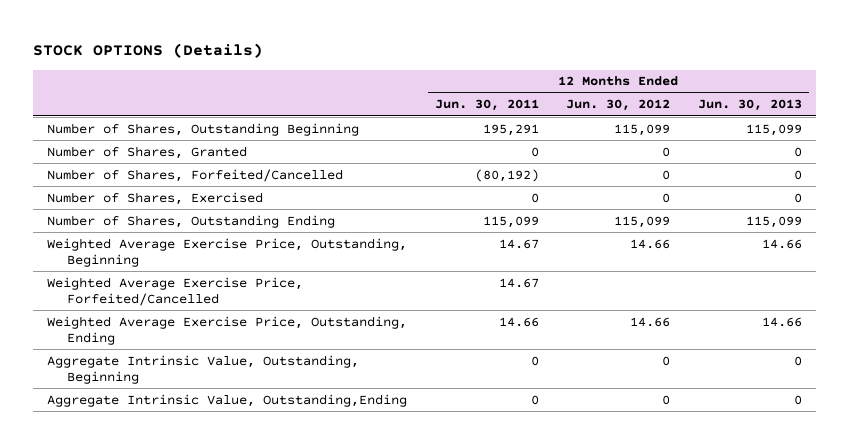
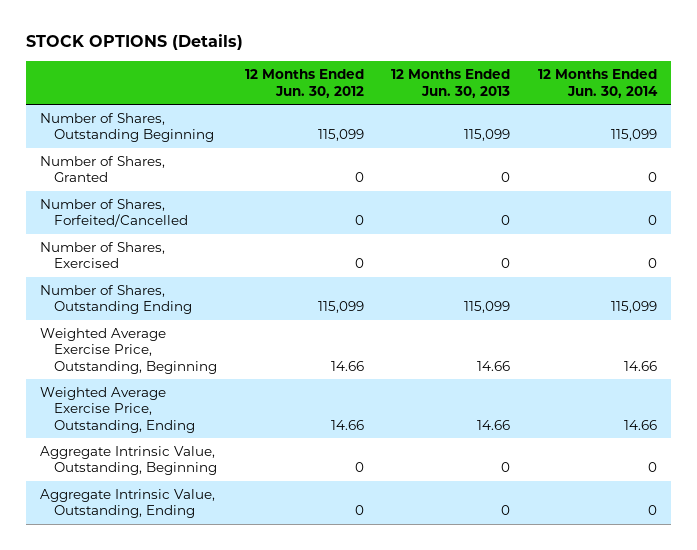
- | 12 Months Ended Jun. 30, 2011 | 12 Months Ended Jun. 30, 2012 | 12 Months Ended Jun. 30, 2013
+ | 12 Months Ended Jun. 30, 2012 | 12 Months Ended Jun. 30, 2013 | 12 Months Ended Jun. 30, 2014
- Weighted Average Exercise Price, Forfeited/Cancelled | 14.67 | |
- Aggregate Intrinsic Value, Outstanding,Ending | 0 | 0 | 0
+ Aggregate Intrinsic Value, Outstanding, Ending | 0 | 0 | 0

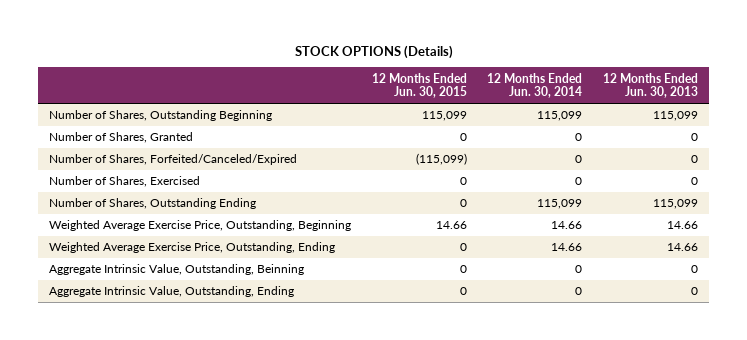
- | 12 Months Ended Jun. 30, 2012 | 12 Months Ended Jun. 30, 2013 | 12 Months Ended Jun. 30, 2014
+ | 12 Months Ended Jun. 30, 2015 | 12 Months Ended Jun. 30, 2014 | 12 Months Ended Jun. 30, 2013
- Number of Shares, Forfeited/Cancelled | 0 | 0 | 0
+ Number of Shares, Forfeited/Canceled/Expired | (115,099) | 0 | 0
- Aggregate Intrinsic Value, Outstanding, Beginning | 0 | 0 | 0
+ Aggregate Intrinsic Value, Outstanding, Beinning | 0 | 0 | 0

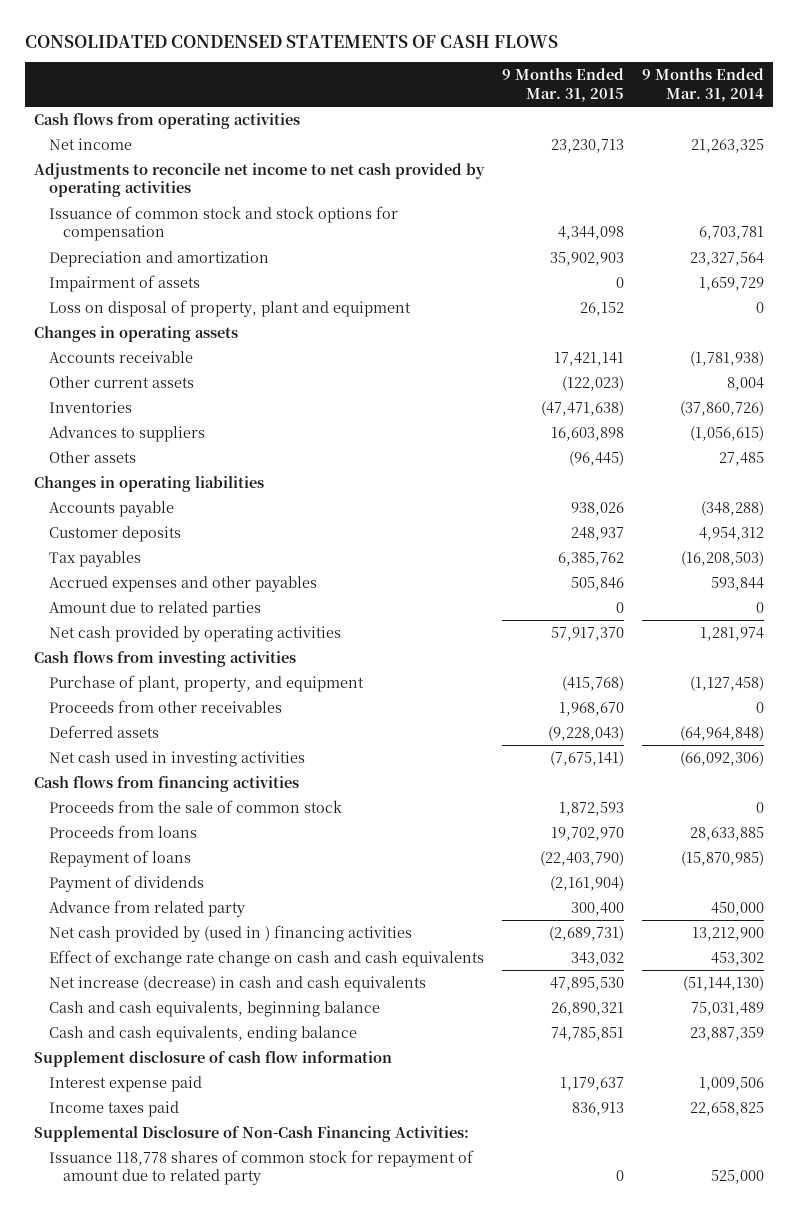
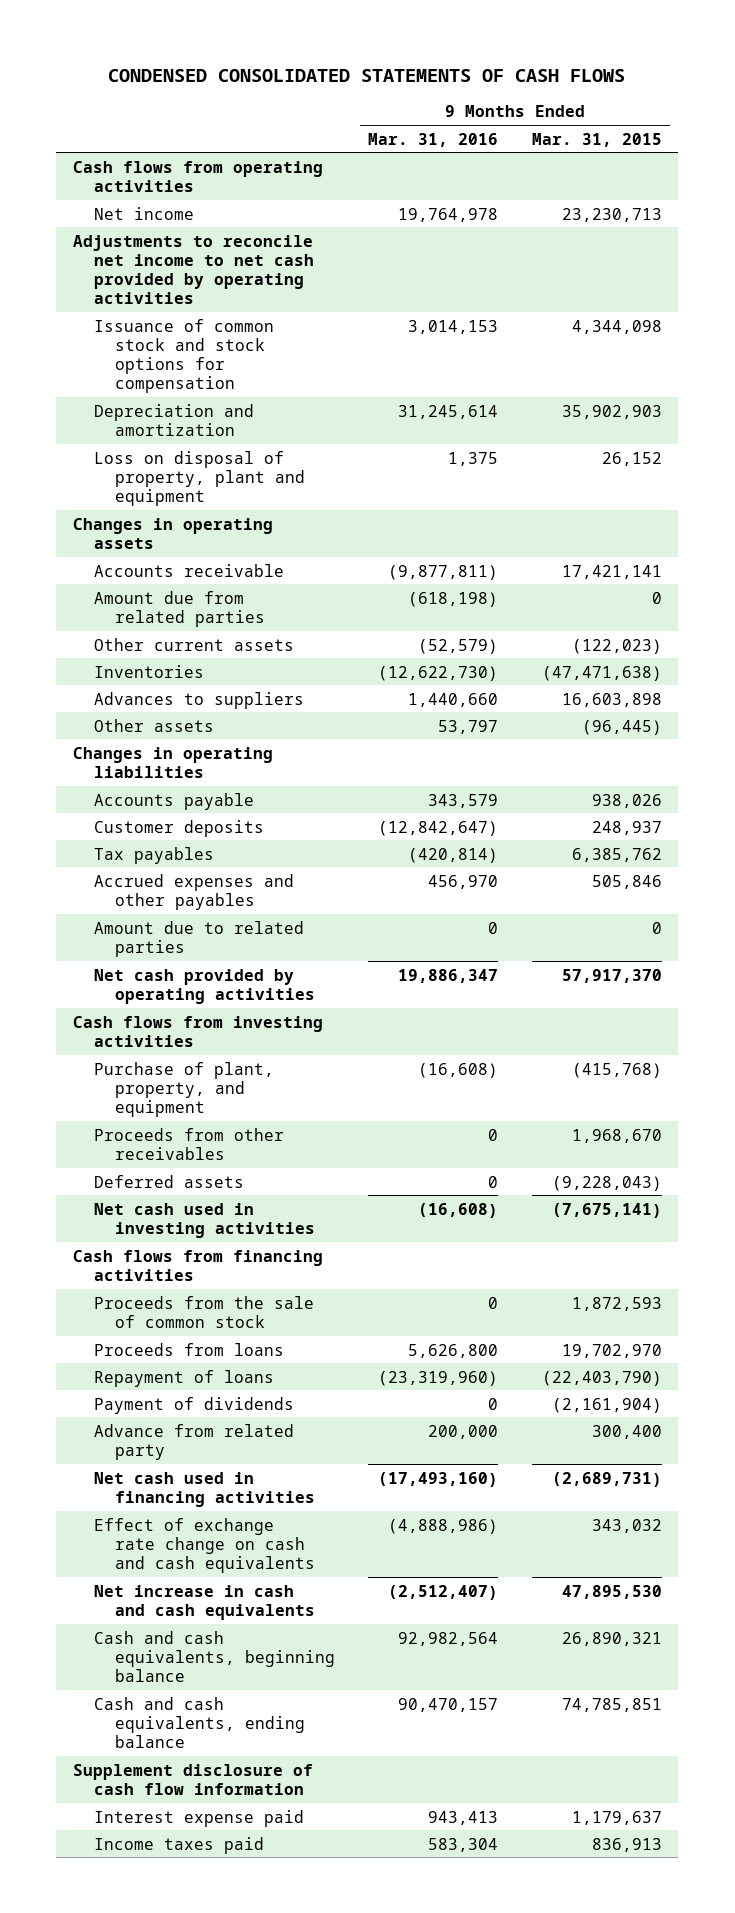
- CONSOLIDATED CONDENSED STATEMENTS OF CASH FLOWS
+ CONDENSED CONSOLIDATED STATEMENTS OF CASH FLOWS
- | 9 Months Ended Mar. 31, 2015 | 9 Months Ended Mar. 31, 2014
+ | 9 Months Ended Mar. 31, 2016 | 9 Months Ended Mar. 31, 2015
- Impairment of assets | 0 | 1,659,729
+ Amount due from related parties | (618,198) | 0
- Net cash provided by (used in ) financing activities | (2,689,731) | 13,212,900
+ Net cash used in financing activities | (17,493,160) | (2,689,731)
- Net increase (decrease) in cash and cash equivalents | 47,895,530 | (51,144,130)
+ Net increase in cash and cash equivalents | (2,512,407) | 47,895,530
- Supplemental Disclosure of Non-Cash Financing Activities:
- Issuance 118,778 shares of common stock for repayment of amount due to related party | 0 | 525,000

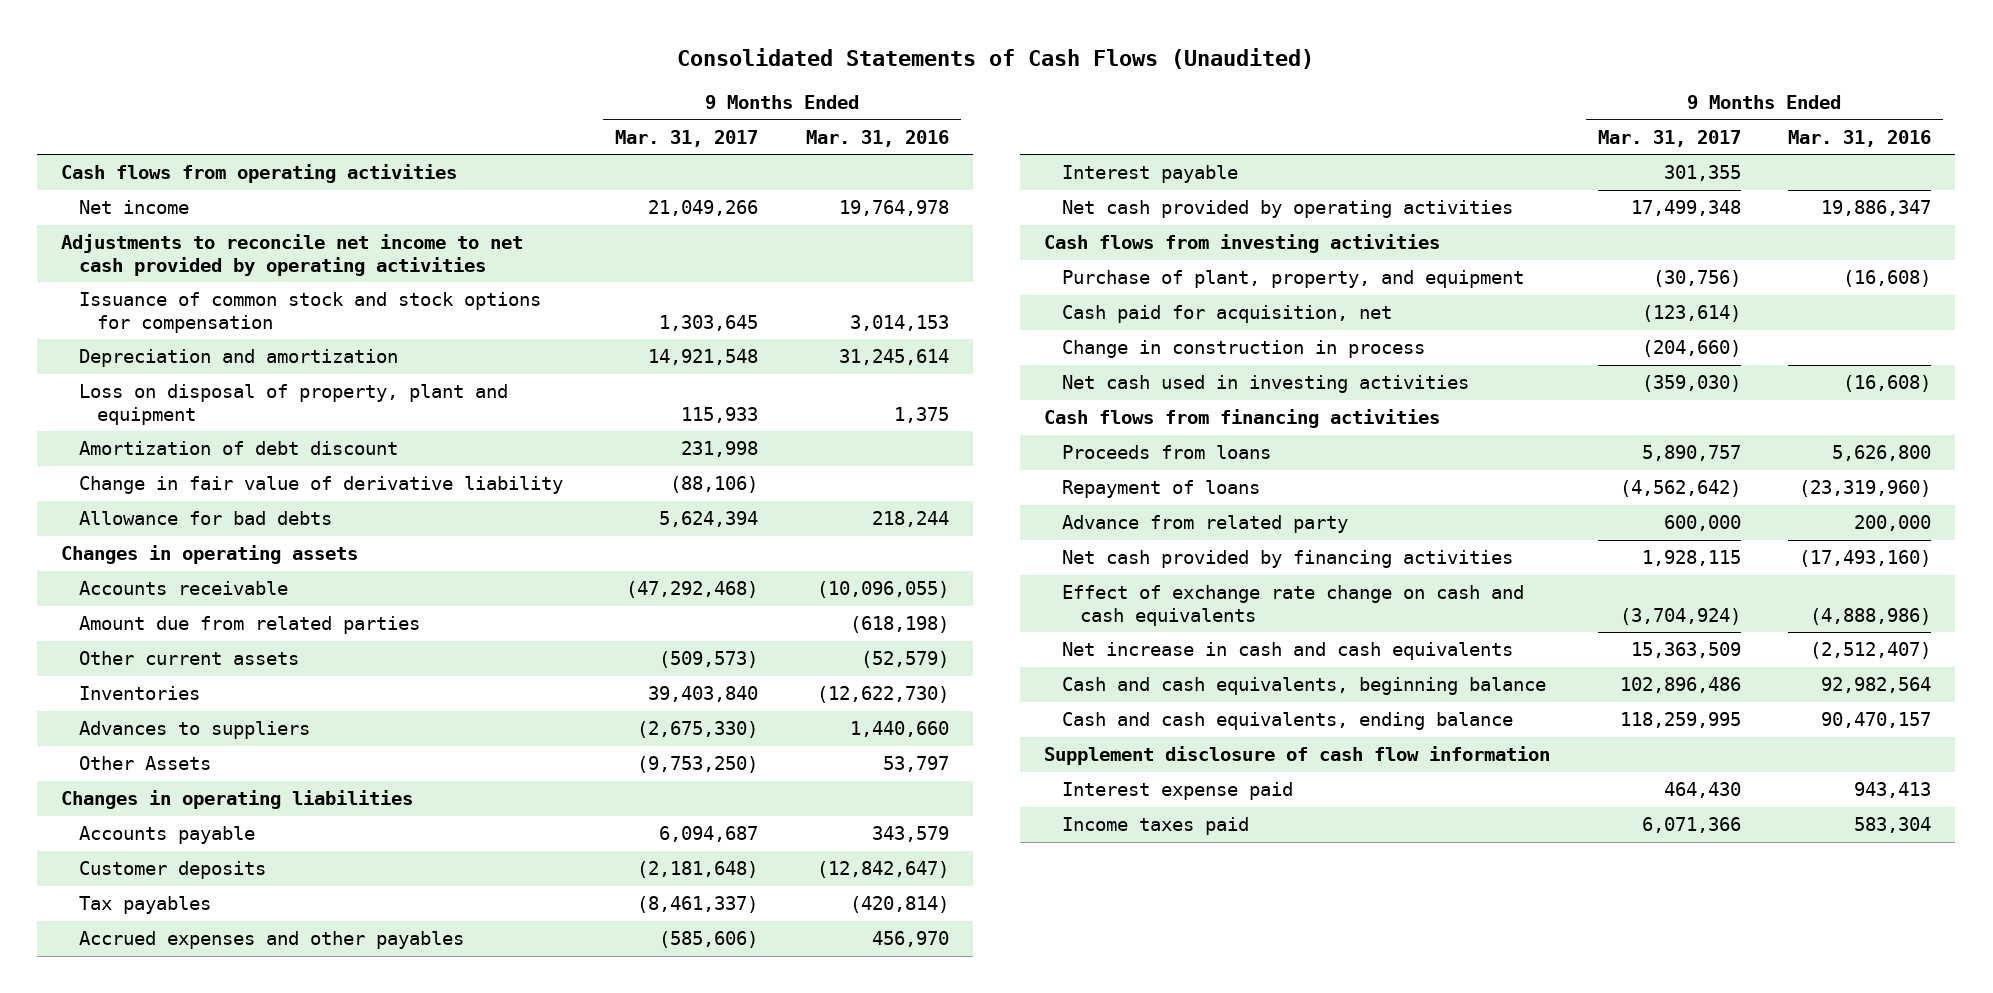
- CONDENSED CONSOLIDATED STATEMENTS OF CASH FLOWS
+ Consolidated Statements of Cash Flows (Unaudited)
- | 9 Months Ended Mar. 31, 2016 | 9 Months Ended Mar. 31, 2015
+ | 9 Months Ended Mar. 31, 2017 | 9 Months Ended Mar. 31, 2016
+ Amortization of debt discount | 231,998 |
+ Change in fair value of derivative liability | (88,106) |
+ Allowance for bad debts | 5,624,394 | 218,244
- Accounts receivable | (9,877,811) | 17,421,141
+ Accounts receivable | (47,292,468) | (10,096,055)
- Other assets | 53,797 | (96,445)
+ Other Assets | (9,753,250) | 53,797
- Amount due to related parties | 0 | 0
+ Interest payable | 301,355 |
- Proceeds from other receivables | 0 | 1,968,670
- Deferred assets | 0 | (9,228,043)
+ Cash paid for acquisition, net | (123,614) |
+ Change in construction in process | (204,660) |
- Proceeds from the sale of common stock | 0 | 1,872,593
- Payment of dividends | 0 | (2,161,904)
- Net cash used in financing activities | (17,493,160) | (2,689,731)
+ Net cash provided by financing activities | 1,928,115 | (17,493,160)

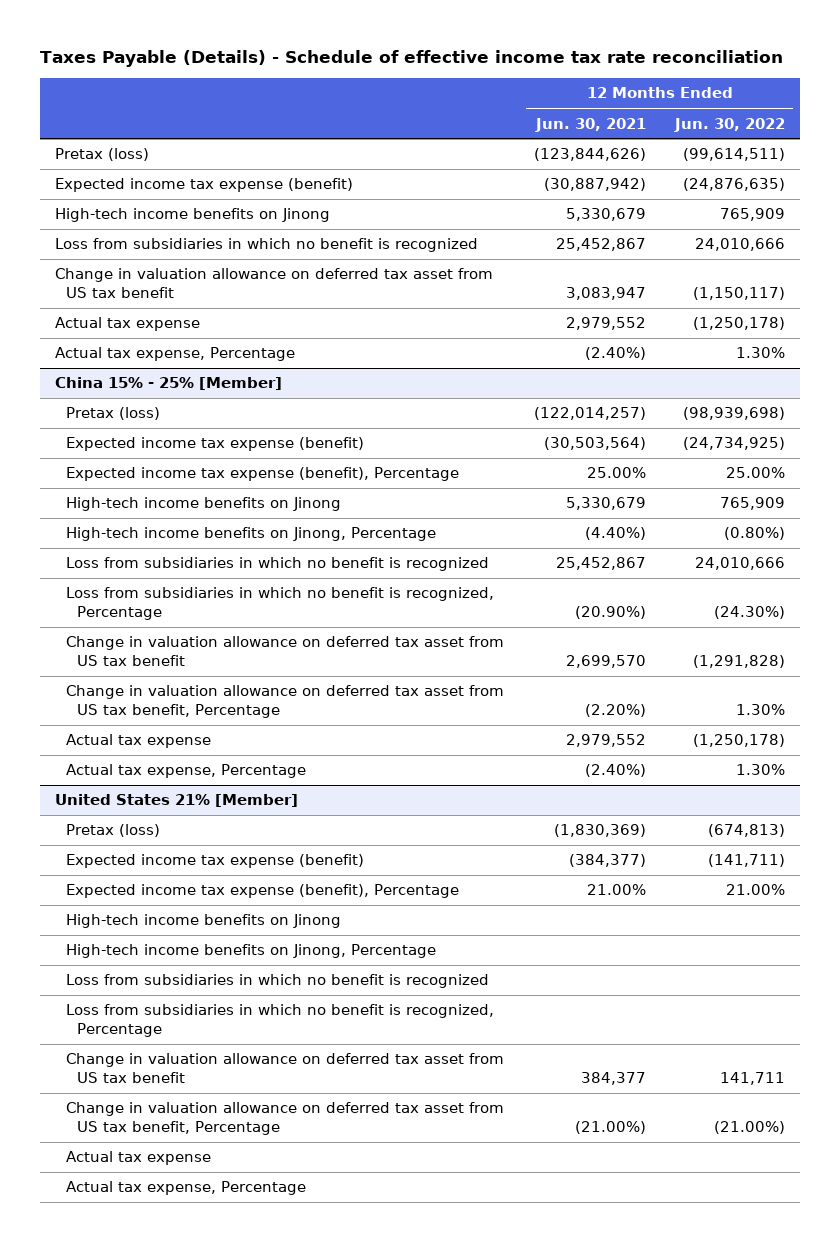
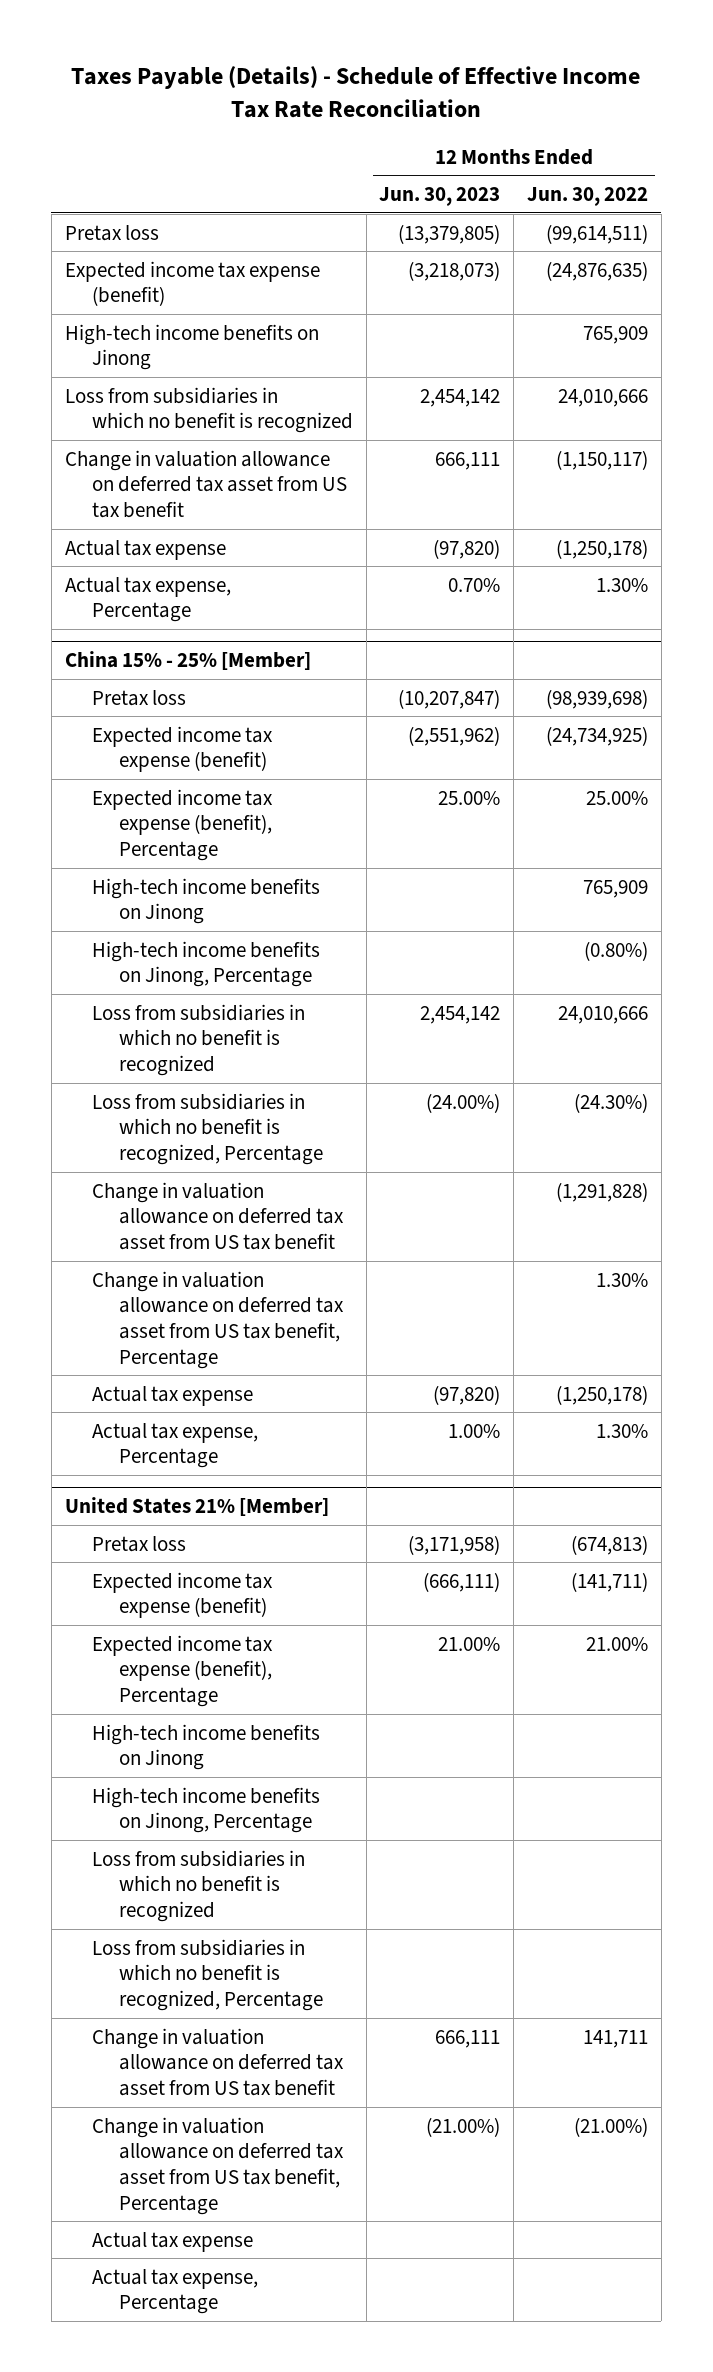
- Taxes Payable (Details) - Schedule of effective income tax rate reconciliation
+ Taxes Payable (Details) - Schedule of Effective Income Tax Rate Reconciliation
- | 12 Months Ended Jun. 30, 2021 | 12 Months Ended Jun. 30, 2022
+ | 12 Months Ended Jun. 30, 2023 | 12 Months Ended Jun. 30, 2022
- Pretax (loss) | (123,844,626) | (99,614,511)
+ Pretax loss | (13,379,805) | (99,614,511)
@ China 15% - 25% [Member]
- Pretax (loss) | (122,014,257) | (98,939,698)
+ Pretax loss | (10,207,847) | (98,939,698)
@ United States 21% [Member]
- Pretax (loss) | (1,830,369) | (674,813)
+ Pretax loss | (3,171,958) | (674,813)

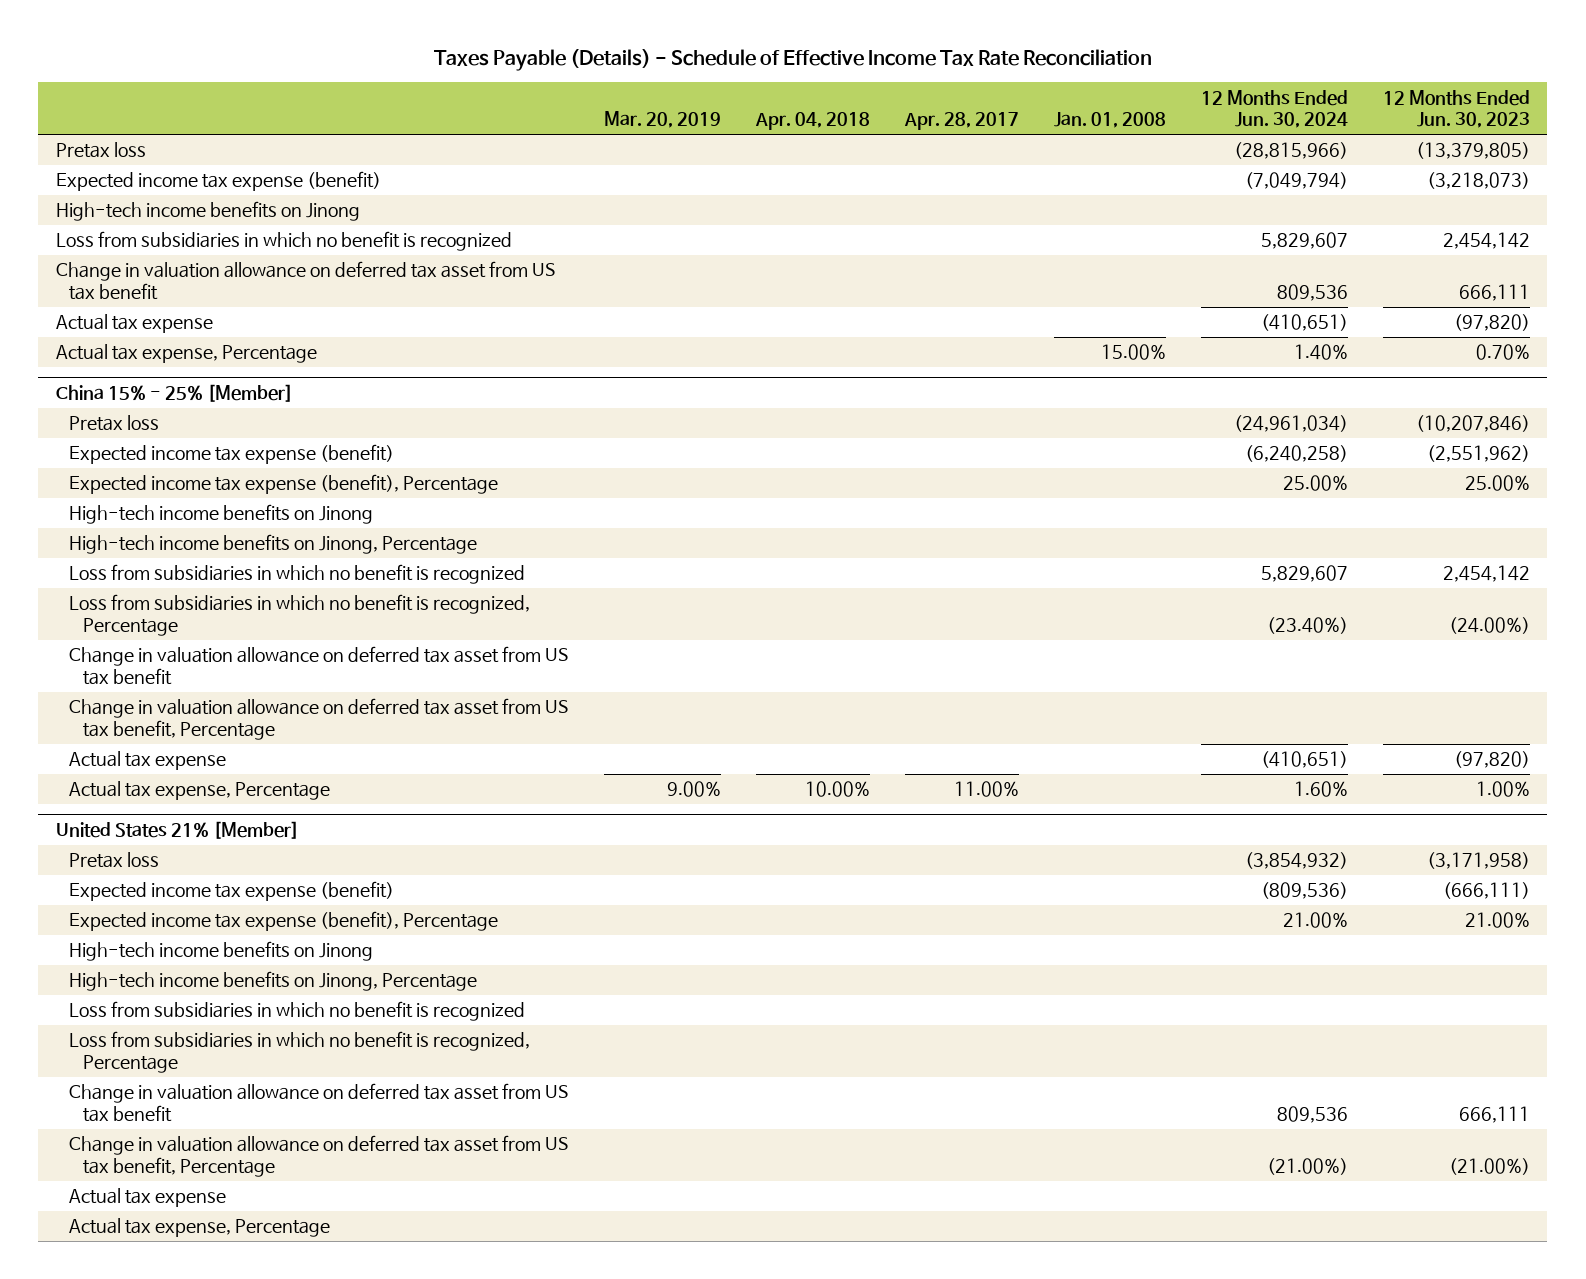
- | 12 Months Ended Jun. 30, 2023 | 12 Months Ended Jun. 30, 2022
+ | Mar. 20, 2019 | Apr. 04, 2018 | Apr. 28, 2017 | Jan. 01, 2008 | 12 Months Ended Jun. 30, 2024 | 12 Months Ended Jun. 30, 2023
@ China 15% - 25% [Member]
- Pretax loss | (10,207,847) | (98,939,698)
+ Pretax loss | | | | | (24,961,034) | (10,207,846)

